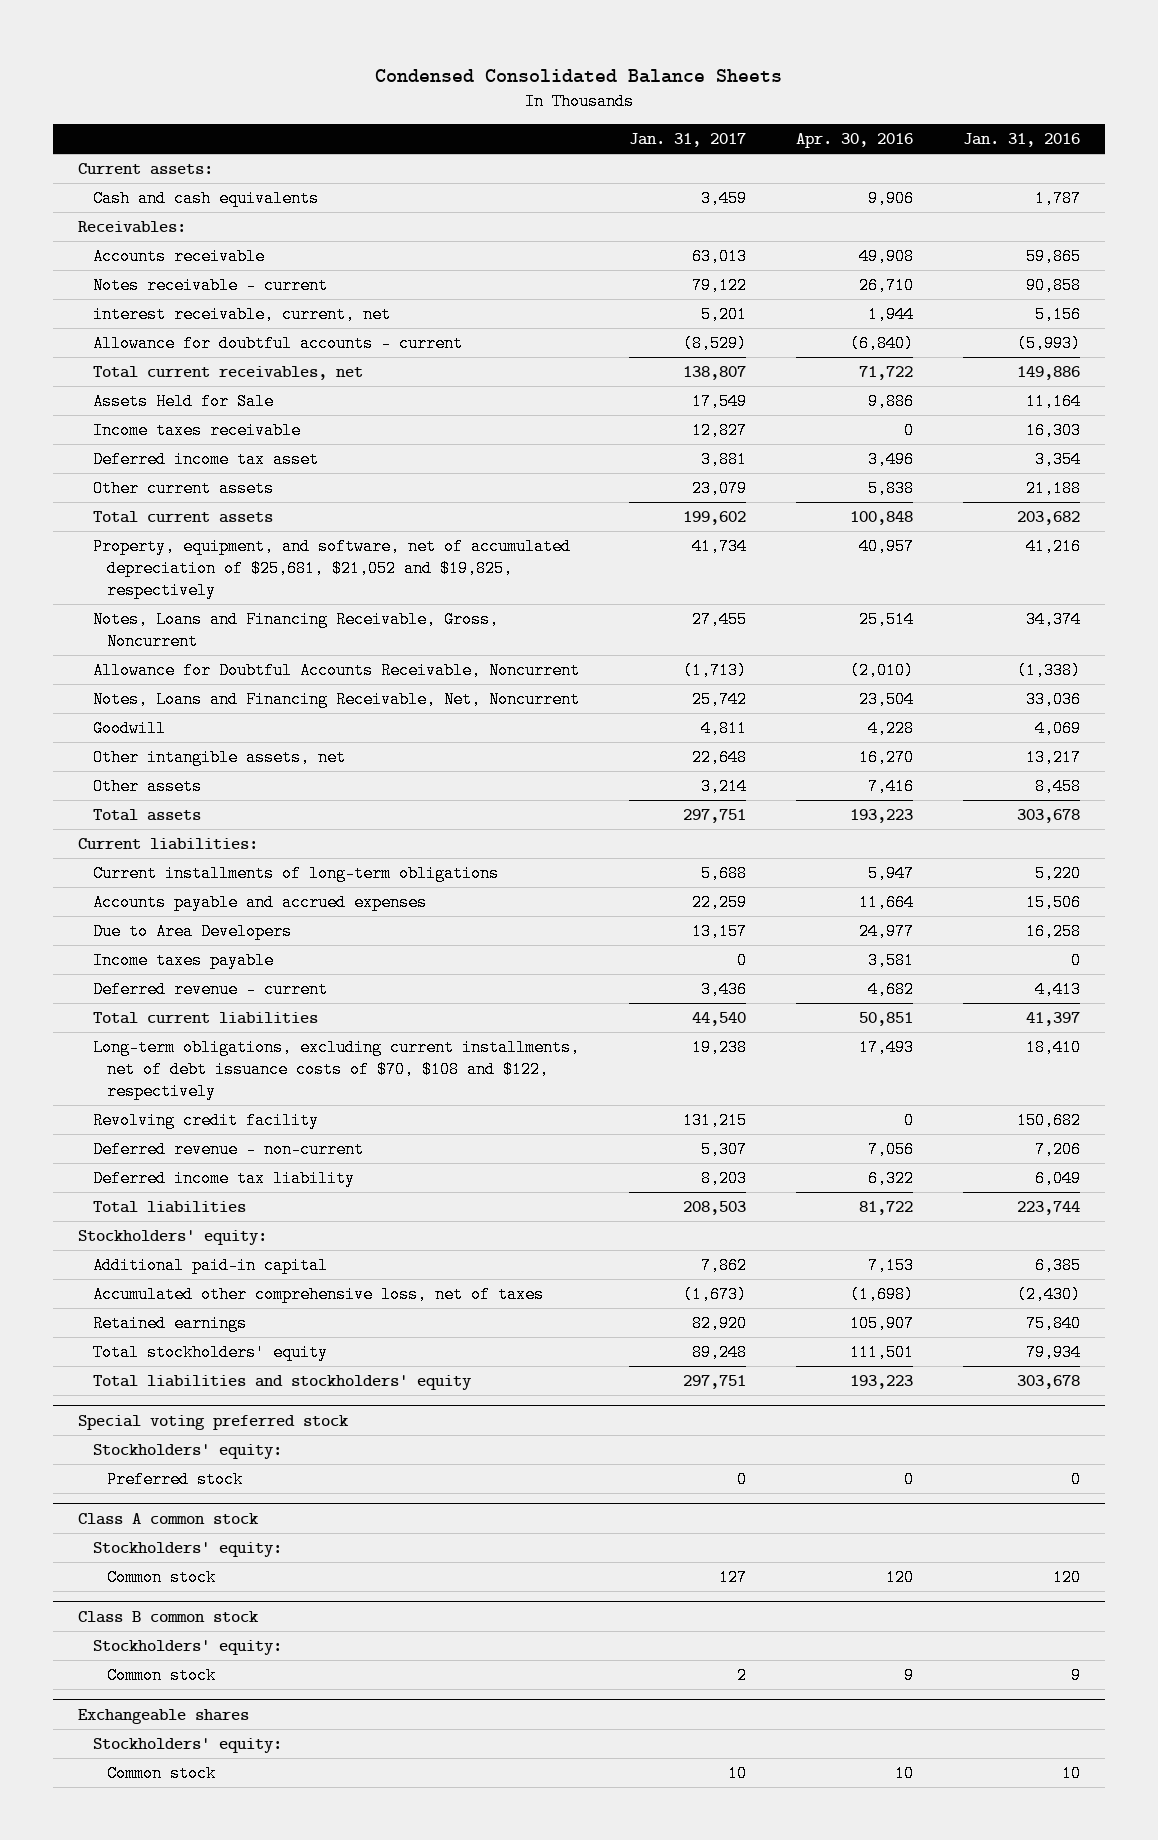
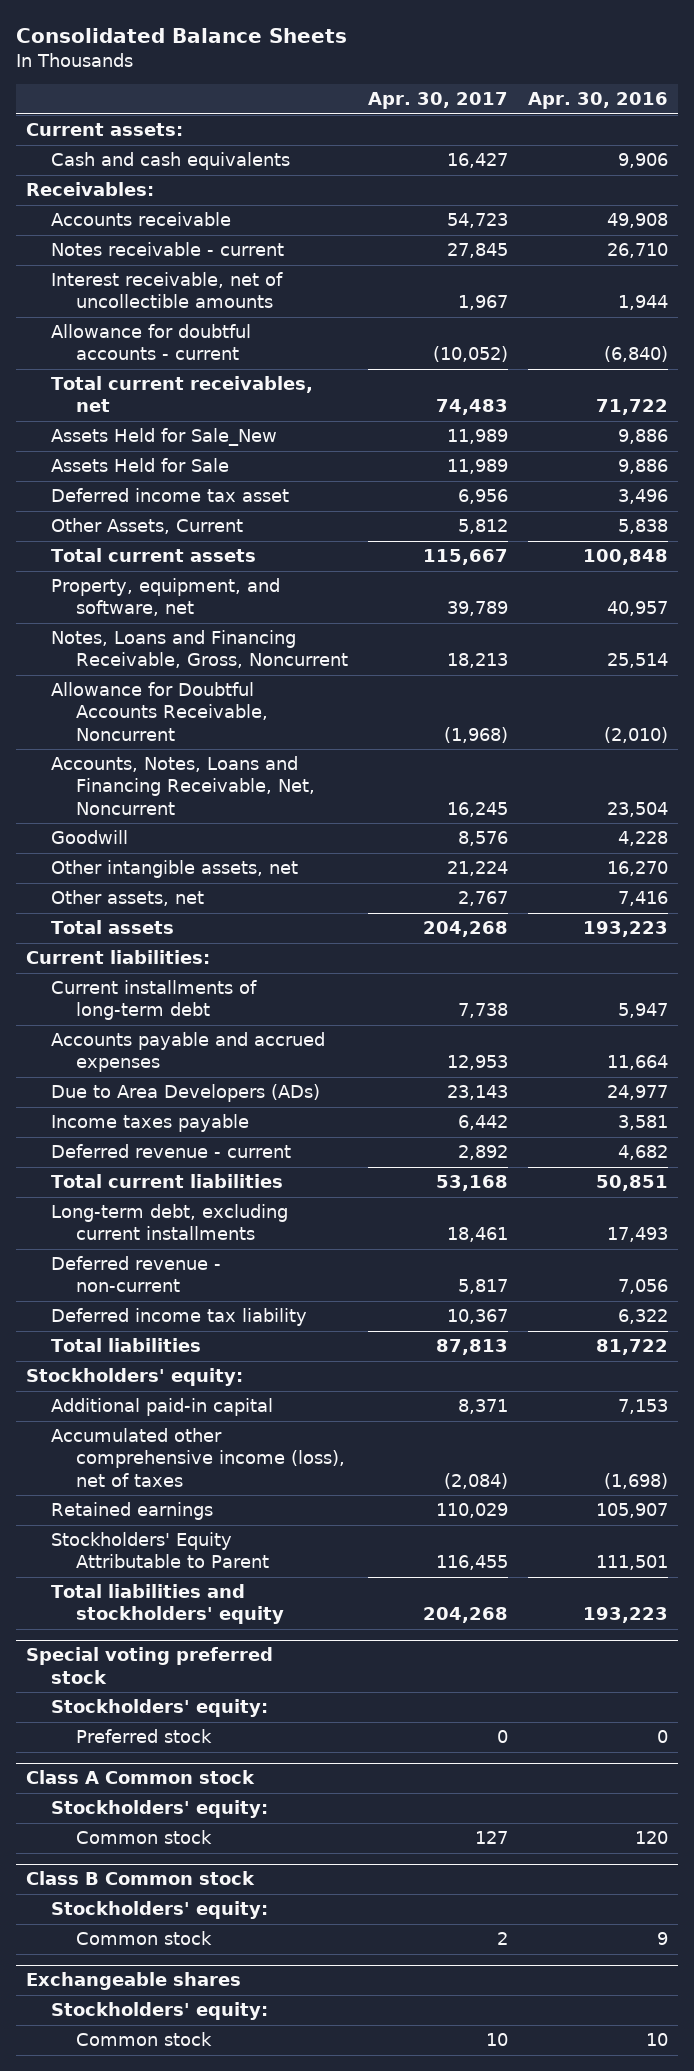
- Condensed Consolidated Balance Sheets
+ Consolidated Balance Sheets
- | Jan. 31, 2017 | Apr. 30, 2016 | Jan. 31, 2016
+ | Apr. 30, 2017 | Apr. 30, 2016
- interest receivable, current, net | 5,201 | 1,944 | 5,156
+ Interest receivable, net of uncollectible amounts | 1,967 | 1,944
+ Assets Held for Sale_New | 11,989 | 9,886
- Income taxes receivable | 12,827 | 0 | 16,303
- Other current assets | 23,079 | 5,838 | 21,188
+ Other Assets, Current | 5,812 | 5,838
- Property, equipment, and software, net of accumulated depreciation of $25,681, $21,052 and $19,825, respectively | 41,734 | 40,957 | 41,216
+ Property, equipment, and software, net | 39,789 | 40,957
- Notes, Loans and Financing Receivable, Net, Noncurrent | 25,742 | 23,504 | 33,036
+ Accounts, Notes, Loans and Financing Receivable, Net, Noncurrent | 16,245 | 23,504
- Other assets | 3,214 | 7,416 | 8,458
+ Other assets, net | 2,767 | 7,416
- Current installments of long-term obligations | 5,688 | 5,947 | 5,220
+ Current installments of long-term debt | 7,738 | 5,947
- Due to Area Developers | 13,157 | 24,977 | 16,258
+ Due to Area Developers (ADs) | 23,143 | 24,977
- Long-term obligations, excluding current installments, net of debt issuance costs of $70, $108 and $122, respectively | 19,238 | 17,493 | 18,410
- Revolving credit facility | 131,215 | 0 | 150,682
+ Long-term debt, excluding current installments | 18,461 | 17,493
- Accumulated other comprehensive loss, net of taxes | (1,673) | (1,698) | (2,430)
+ Accumulated other comprehensive income (loss), net of taxes | (2,084) | (1,698)
- Total stockholders' equity | 89,248 | 111,501 | 79,934
+ Stockholders' Equity Attributable to Parent | 116,455 | 111,501
- Class A common stock
+ Class A Common stock
- Class B common stock
+ Class B Common stock

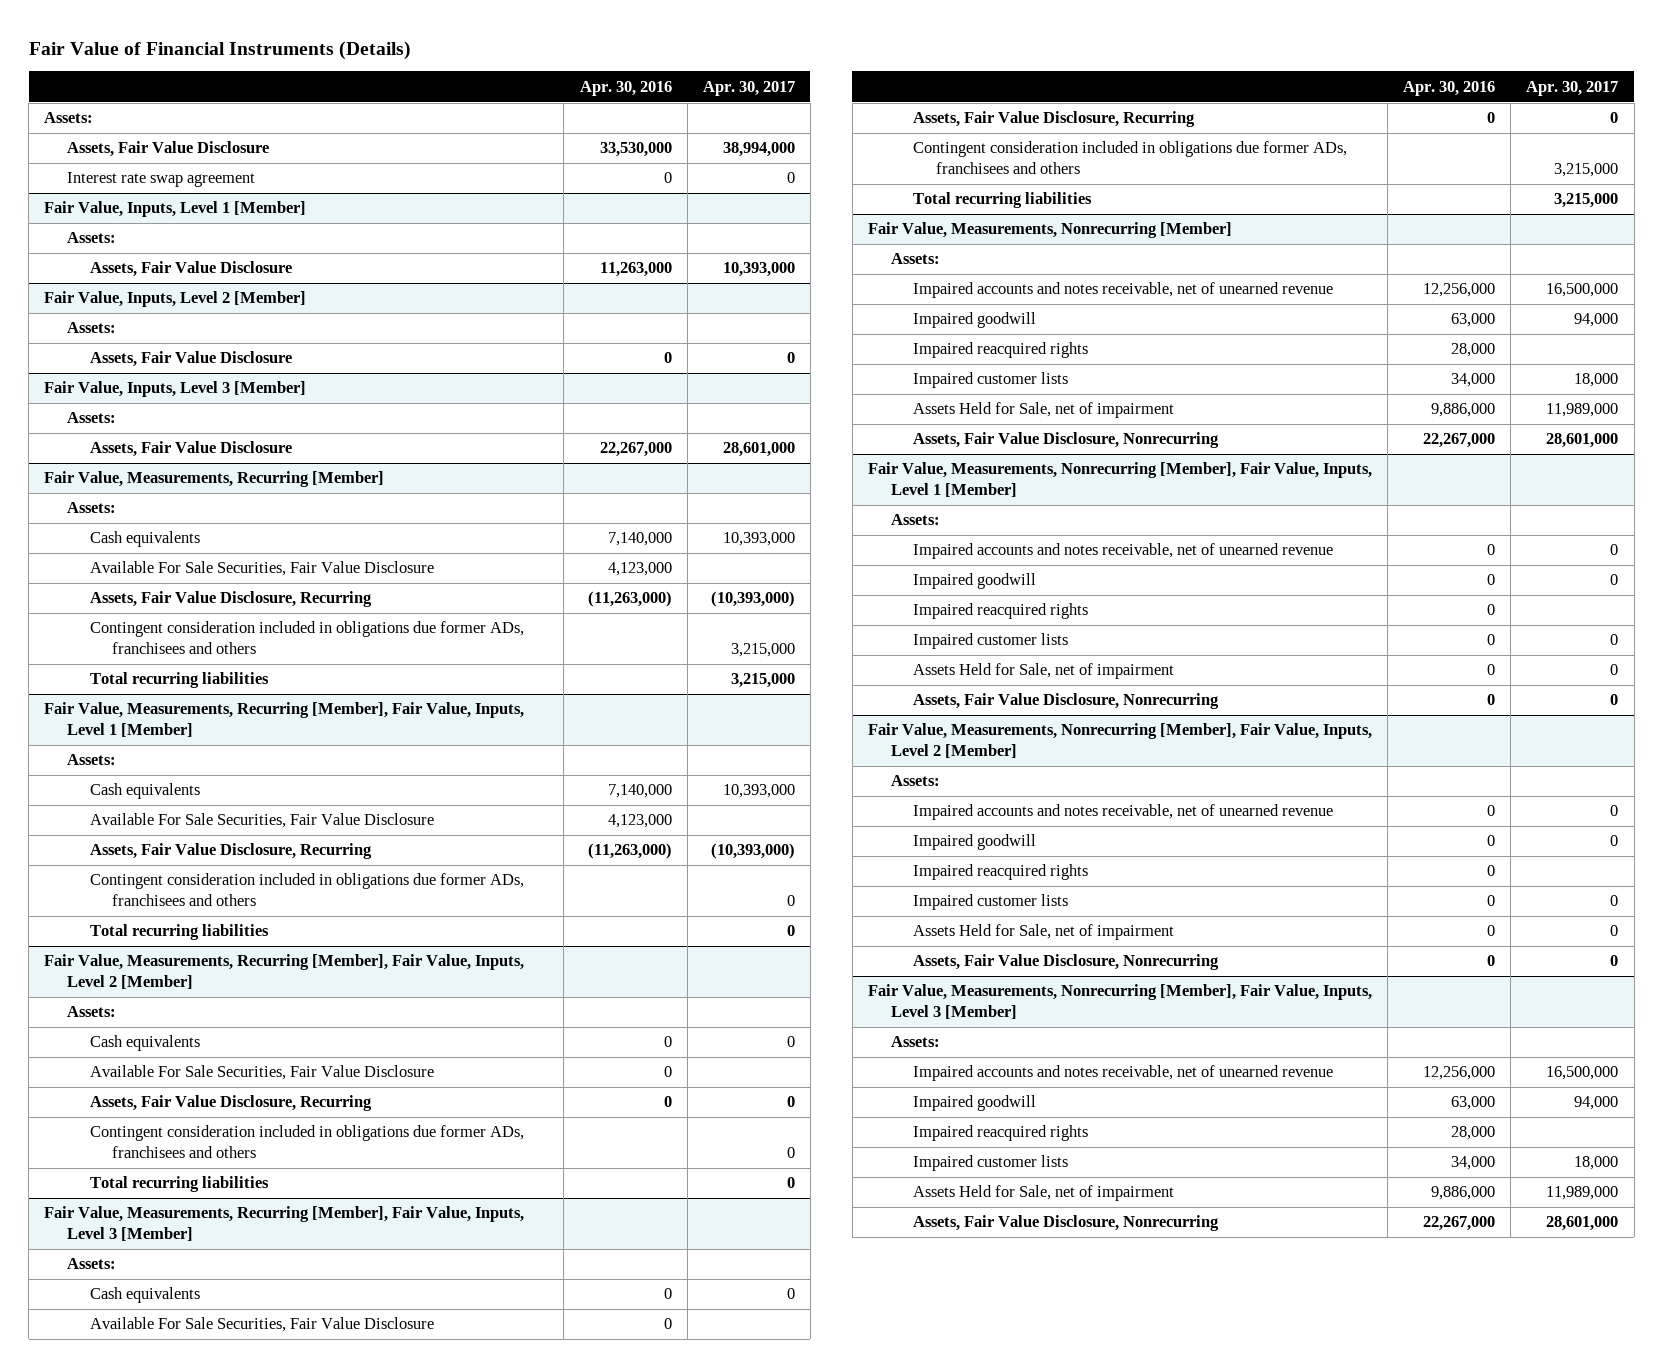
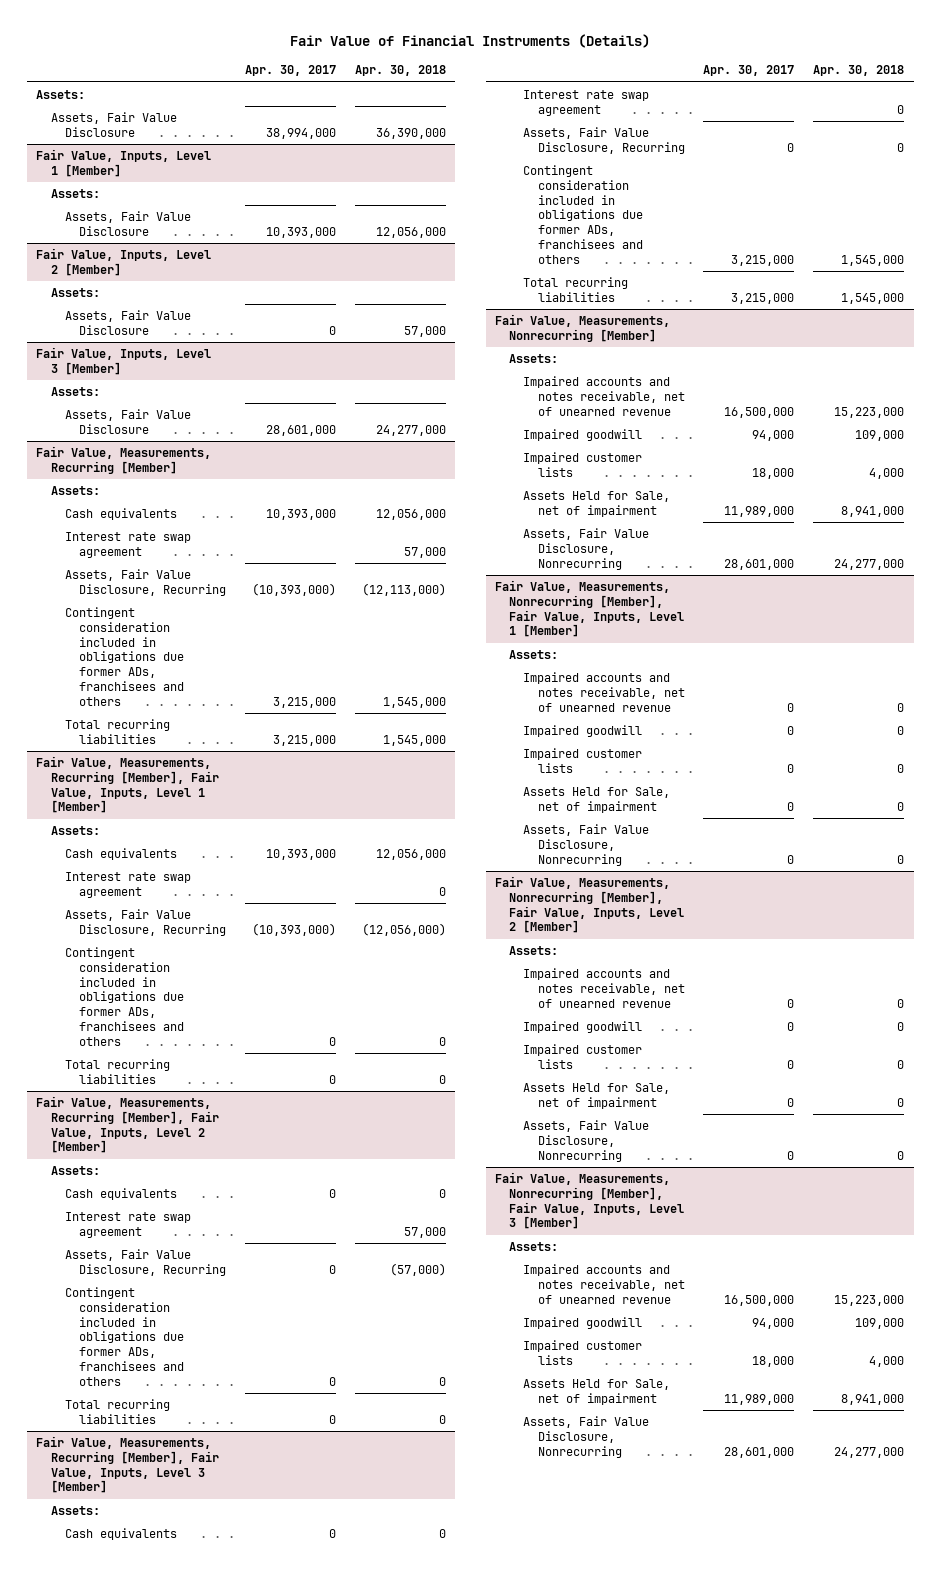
- | Apr. 30, 2016 | Apr. 30, 2017
+ | Apr. 30, 2017 | Apr. 30, 2018
- Interest rate swap agreement | 0 | 0
@ Fair Value, Measurements, Recurring [Member]
- Available For Sale Securities, Fair Value Disclosure | 4,123,000 |
+ Interest rate swap agreement | | 57,000
@ Fair Value, Measurements, Recurring [Member], Fair Value, Inputs, Level 1 [Member]
- Available For Sale Securities, Fair Value Disclosure | 4,123,000 |
+ Interest rate swap agreement | | 0
@ Fair Value, Measurements, Recurring [Member], Fair Value, Inputs, Level 2 [Member]
- Available For Sale Securities, Fair Value Disclosure | 0 |
+ Interest rate swap agreement | | 57,000
@ Fair Value, Measurements, Recurring [Member], Fair Value, Inputs, Level 3 [Member]
- Available For Sale Securities, Fair Value Disclosure | 0 |
+ Interest rate swap agreement | | 0
@ Fair Value, Measurements, Nonrecurring [Member]
- Impaired reacquired rights | 28,000 |
@ Fair Value, Measurements, Nonrecurring [Member], Fair Value, Inputs, Level 1 [Member]
- Impaired reacquired rights | 0 |
@ Fair Value, Measurements, Nonrecurring [Member], Fair Value, Inputs, Level 2 [Member]
- Impaired reacquired rights | 0 |
@ Fair Value, Measurements, Nonrecurring [Member], Fair Value, Inputs, Level 3 [Member]
- Impaired reacquired rights | 28,000 |

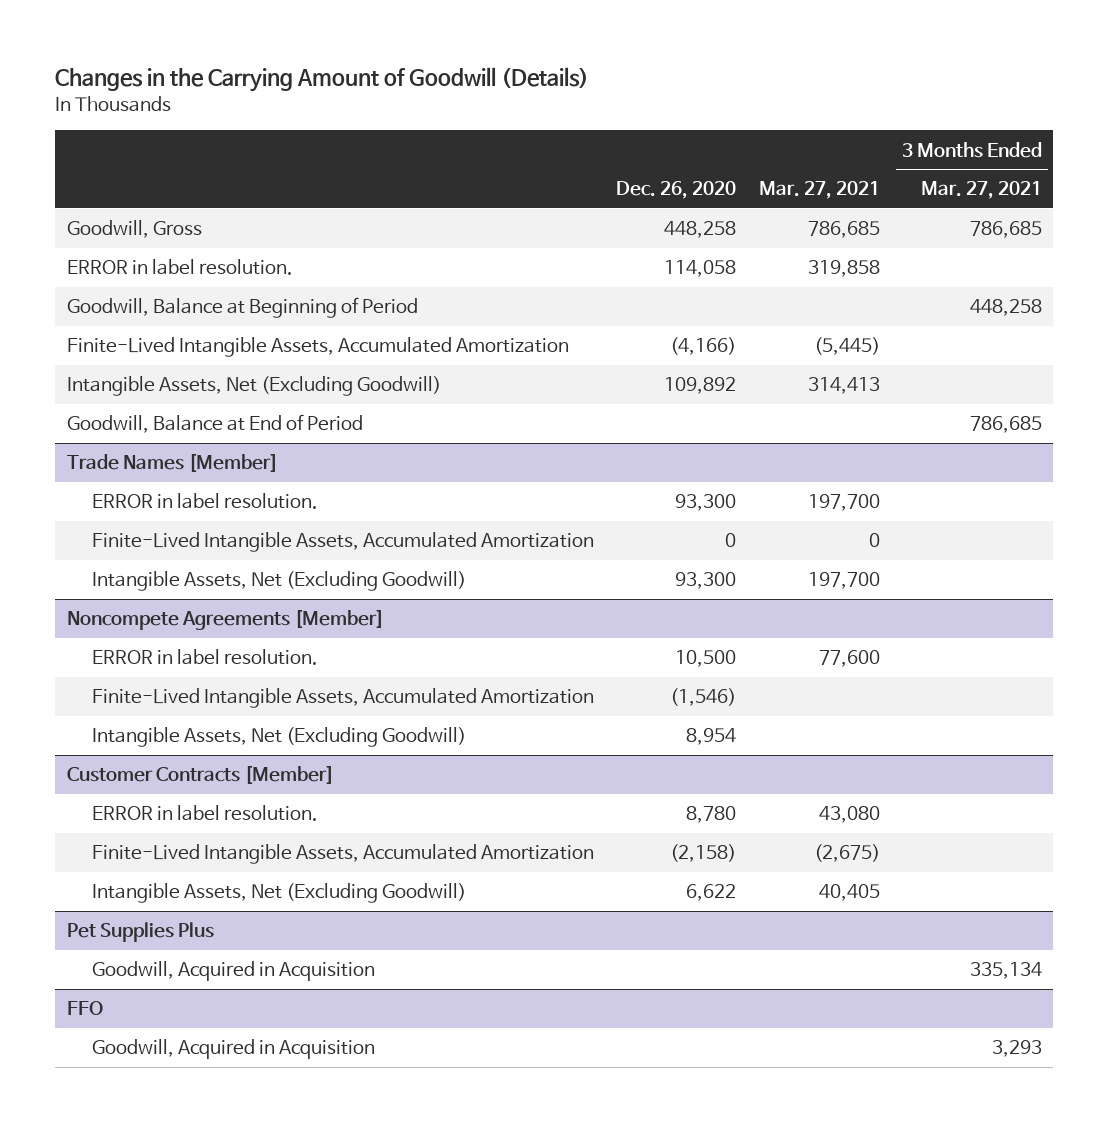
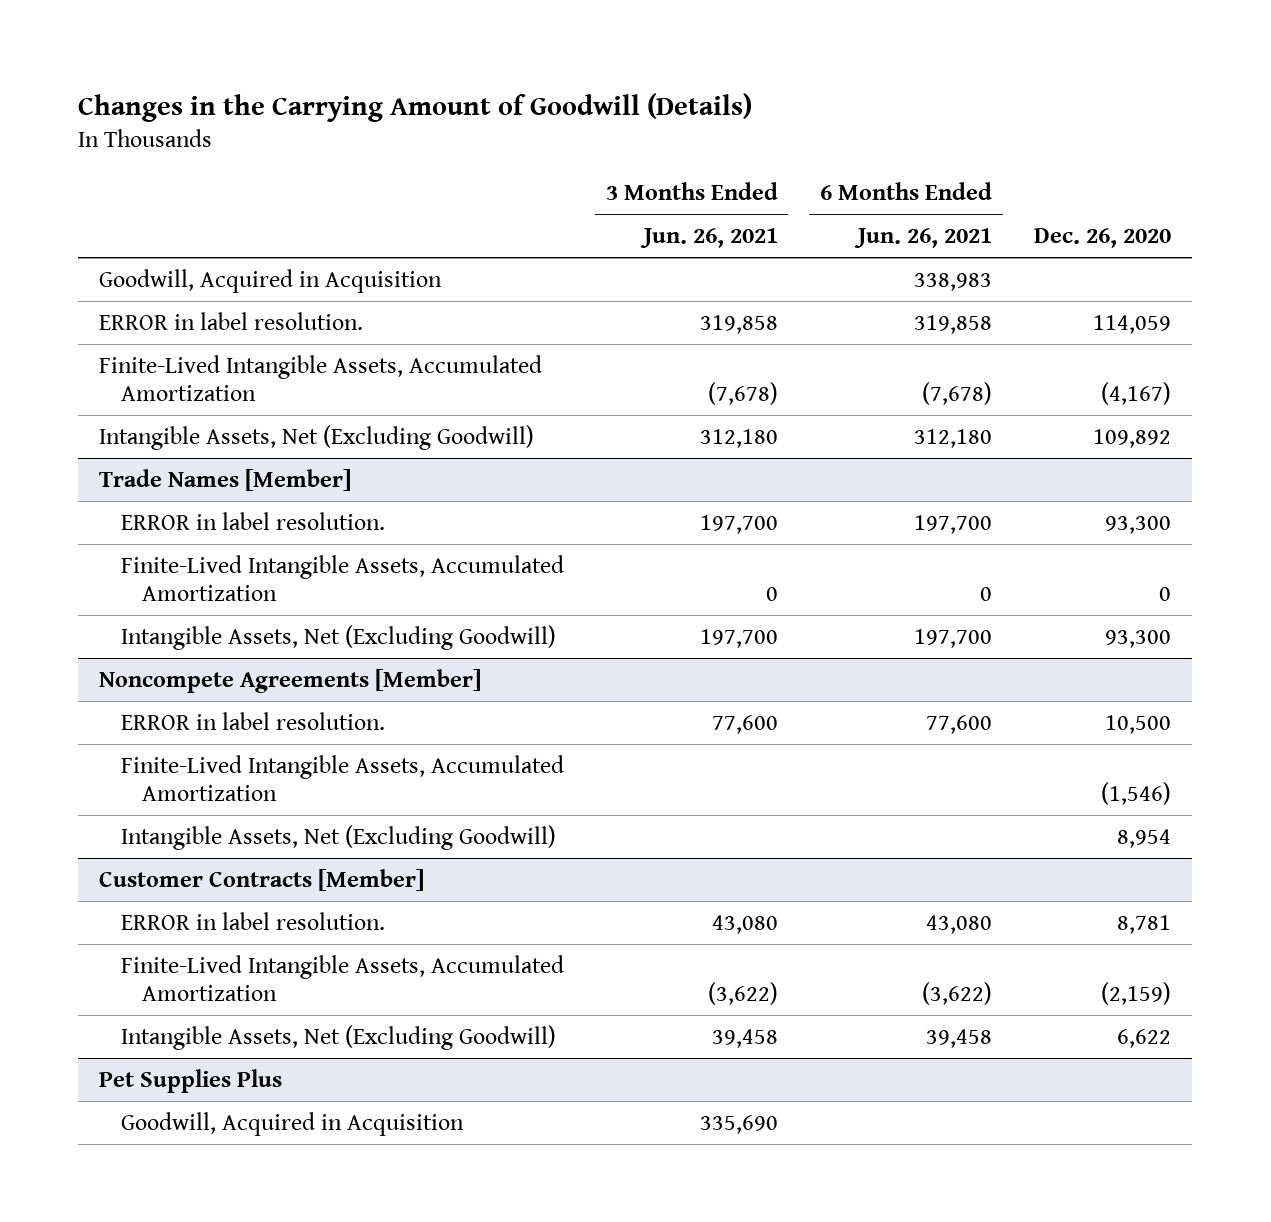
- | Dec. 26, 2020 | Mar. 27, 2021 | 3 Months Ended Mar. 27, 2021
+ | 3 Months Ended Jun. 26, 2021 | 6 Months Ended Jun. 26, 2021 | Dec. 26, 2020
- Goodwill, Gross | 448,258 | 786,685 | 786,685
- ERROR in label resolution. | 114,058 | 319,858 |
- Goodwill, Balance at Beginning of Period | | | 448,258
- Finite-Lived Intangible Assets, Accumulated Amortization | (4,166) | (5,445) |
+ Goodwill, Acquired in Acquisition | | 338,983 |
+ ERROR in label resolution. | 319,858 | 319,858 | 114,059
+ Finite-Lived Intangible Assets, Accumulated Amortization | (7,678) | (7,678) | (4,167)
- Goodwill, Balance at End of Period | | | 786,685
@ Customer Contracts [Member]
- ERROR in label resolution. | 8,780 | 43,080 |
- Finite-Lived Intangible Assets, Accumulated Amortization | (2,158) | (2,675) |
+ ERROR in label resolution. | 43,080 | 43,080 | 8,781
+ Finite-Lived Intangible Assets, Accumulated Amortization | (3,622) | (3,622) | (2,159)
- FFO
- Goodwill, Acquired in Acquisition | | | 3,293

